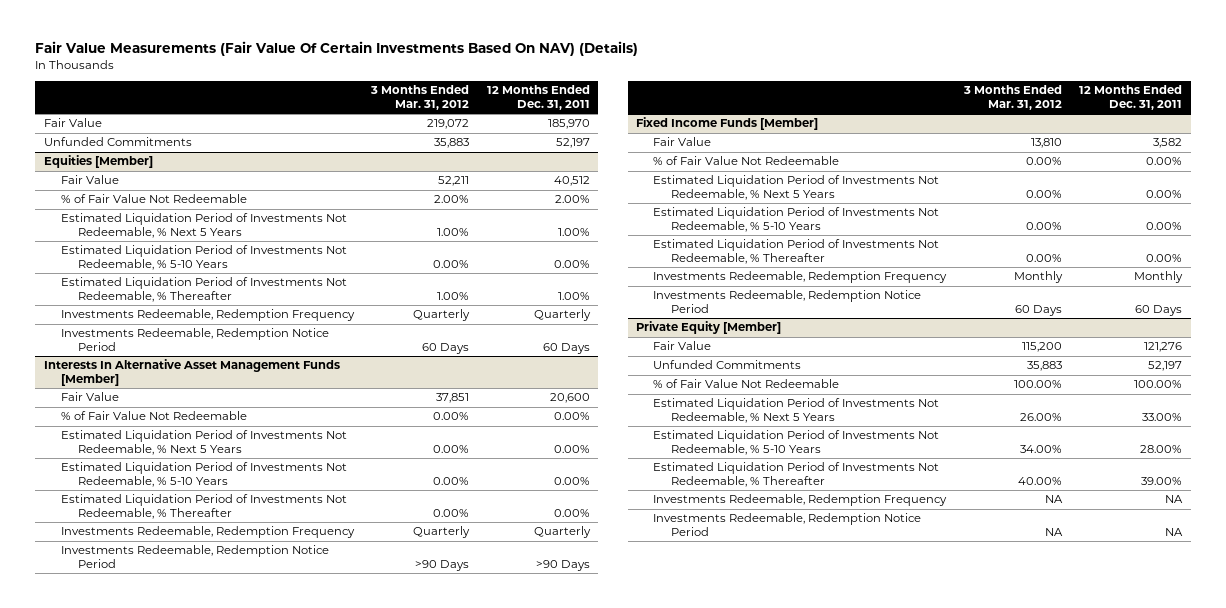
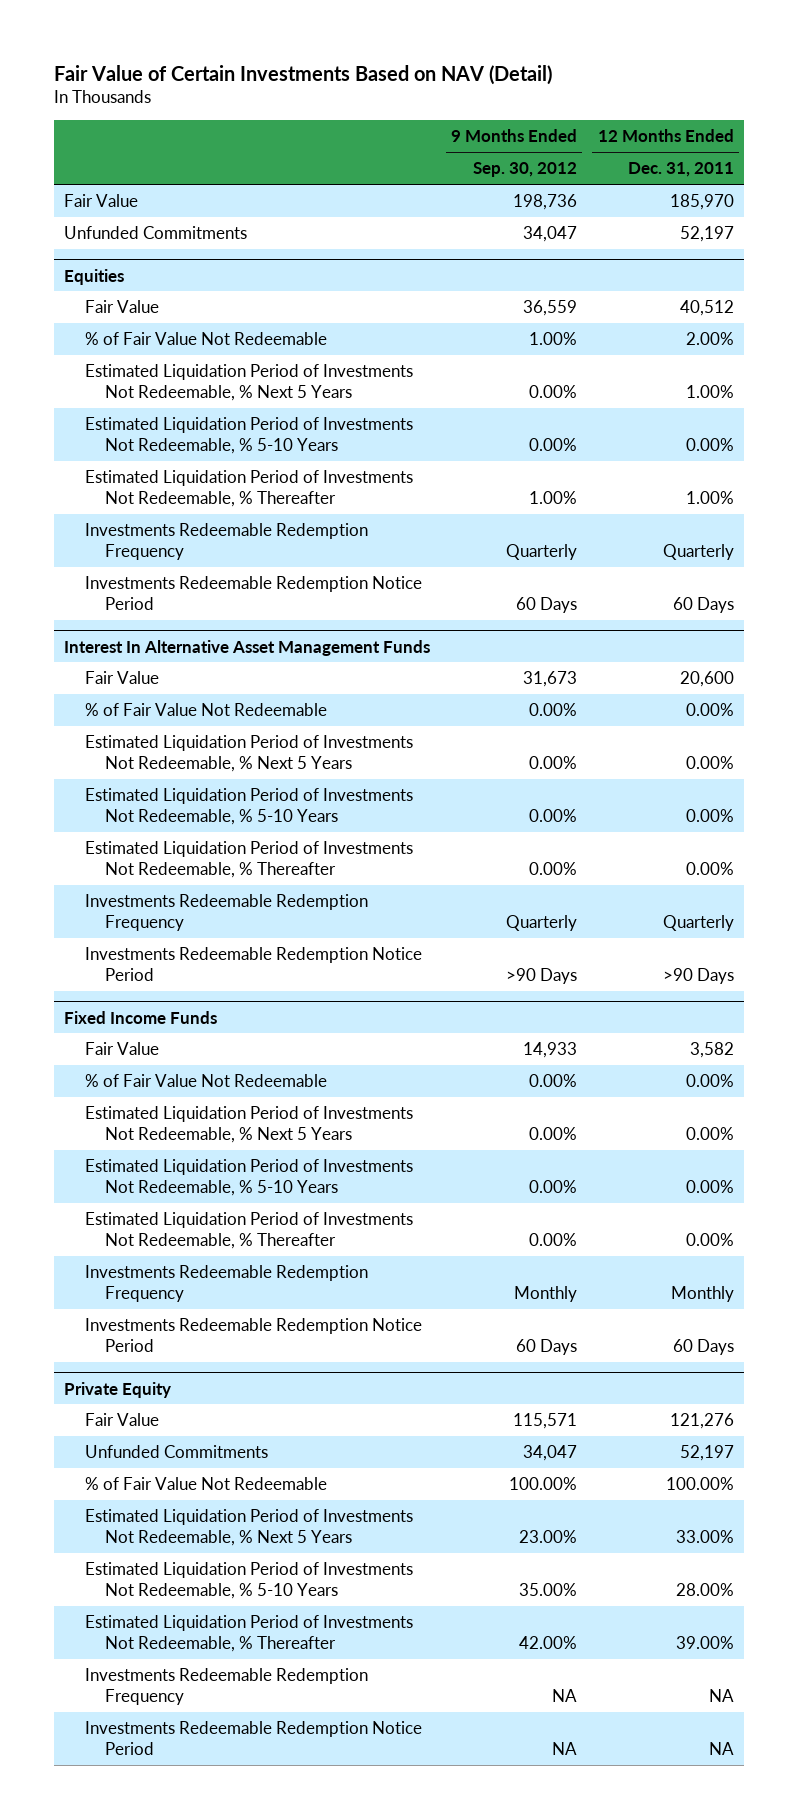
- Fair Value Measurements (Fair Value Of Certain Investments Based On NAV) (Details)
+ Fair Value of Certain Investments Based on NAV (Detail)
- | 3 Months Ended Mar. 31, 2012 | 12 Months Ended Dec. 31, 2011
+ | 9 Months Ended Sep. 30, 2012 | 12 Months Ended Dec. 31, 2011
- Equities [Member]
+ Equities
- Investments Redeemable, Redemption Frequency | Quarterly | Quarterly
- Investments Redeemable, Redemption Notice Period | 60 Days | 60 Days
- Interests In Alternative Asset Management Funds [Member]
+ Investments Redeemable Redemption Frequency | Quarterly | Quarterly
+ Investments Redeemable Redemption Notice Period | 60 Days | 60 Days
+ Interest In Alternative Asset Management Funds
- Investments Redeemable, Redemption Frequency | Quarterly | Quarterly
- Investments Redeemable, Redemption Notice Period | >90 Days | >90 Days
- Fixed Income Funds [Member]
+ Investments Redeemable Redemption Frequency | Quarterly | Quarterly
+ Investments Redeemable Redemption Notice Period | >90 Days | >90 Days
+ Fixed Income Funds
- Investments Redeemable, Redemption Frequency | Monthly | Monthly
- Investments Redeemable, Redemption Notice Period | 60 Days | 60 Days
- Private Equity [Member]
+ Investments Redeemable Redemption Frequency | Monthly | Monthly
+ Investments Redeemable Redemption Notice Period | 60 Days | 60 Days
+ Private Equity
- Investments Redeemable, Redemption Frequency | NA | NA
- Investments Redeemable, Redemption Notice Period | NA | NA
+ Investments Redeemable Redemption Frequency | NA | NA
+ Investments Redeemable Redemption Notice Period | NA | NA

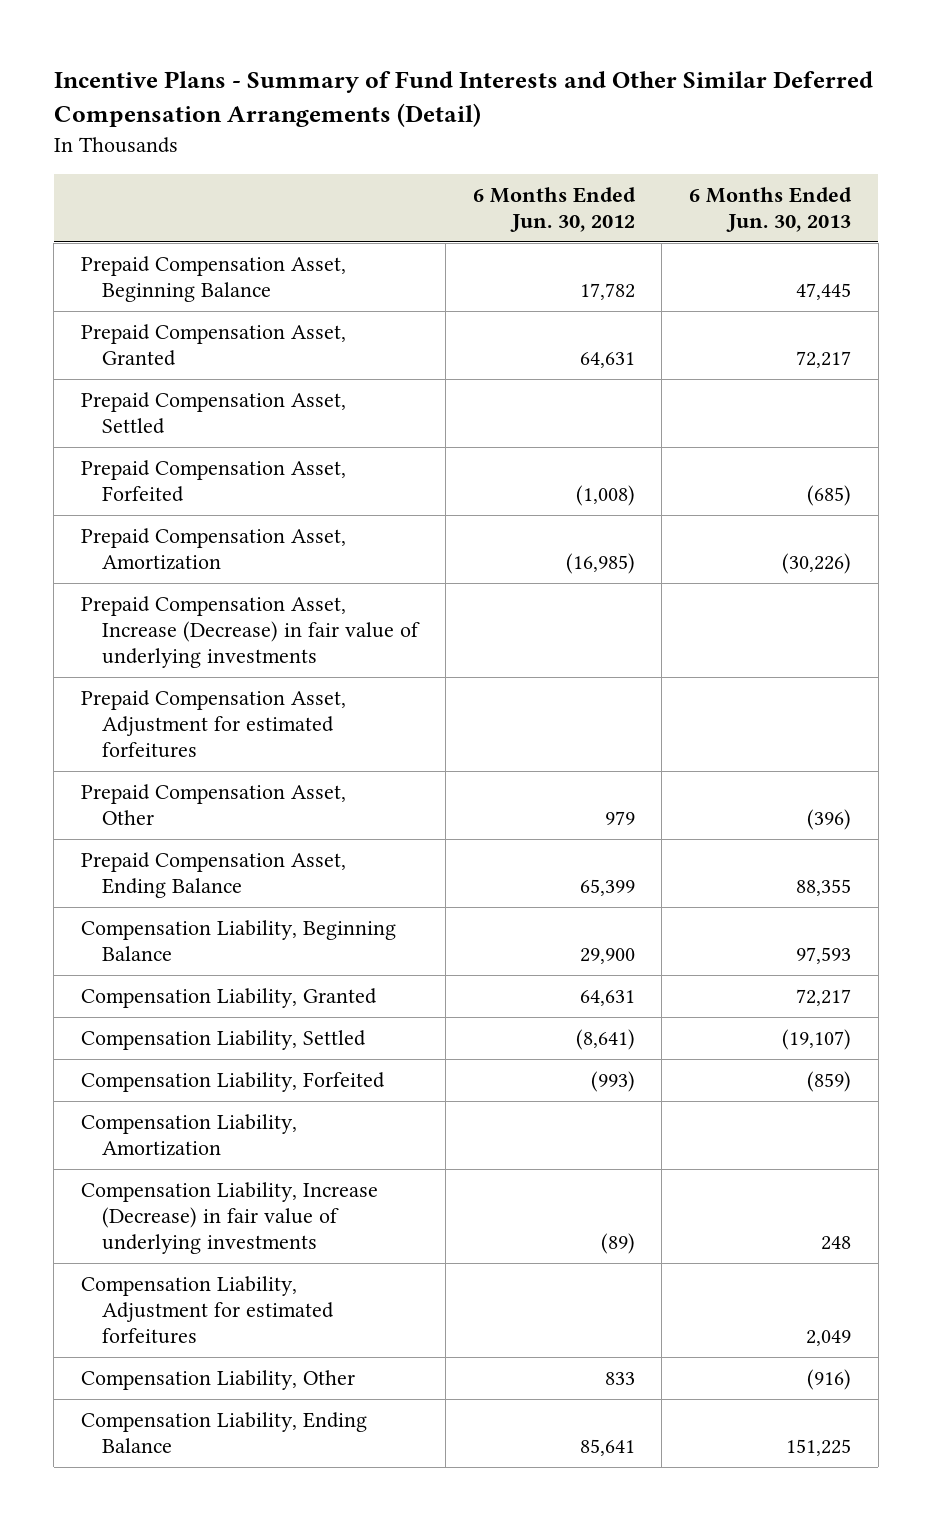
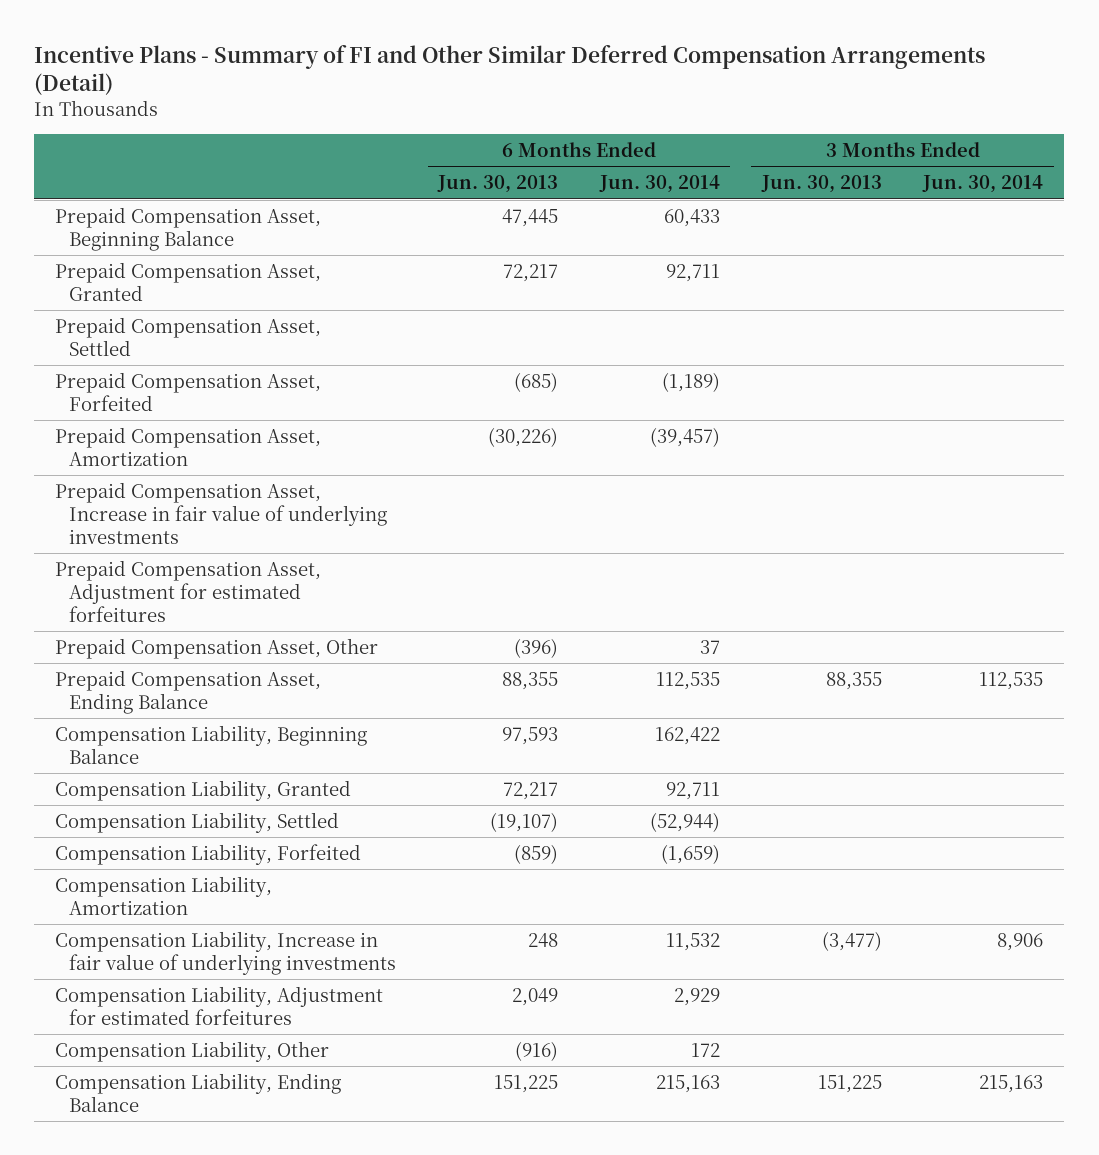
- Incentive Plans - Summary of Fund Interests and Other Similar Deferred Compensation Arrangements (Detail)
+ Incentive Plans - Summary of FI and Other Similar Deferred Compensation Arrangements (Detail)
- | 6 Months Ended Jun. 30, 2012 | 6 Months Ended Jun. 30, 2013
+ | 6 Months Ended Jun. 30, 2013 | 6 Months Ended Jun. 30, 2014 | 3 Months Ended Jun. 30, 2013 | 3 Months Ended Jun. 30, 2014
- Prepaid Compensation Asset, Increase (Decrease) in fair value of underlying investments
+ Prepaid Compensation Asset, Increase in fair value of underlying investments
- Compensation Liability, Increase (Decrease) in fair value of underlying investments | (89) | 248
+ Compensation Liability, Increase in fair value of underlying investments | 248 | 11,532 | (3,477) | 8,906

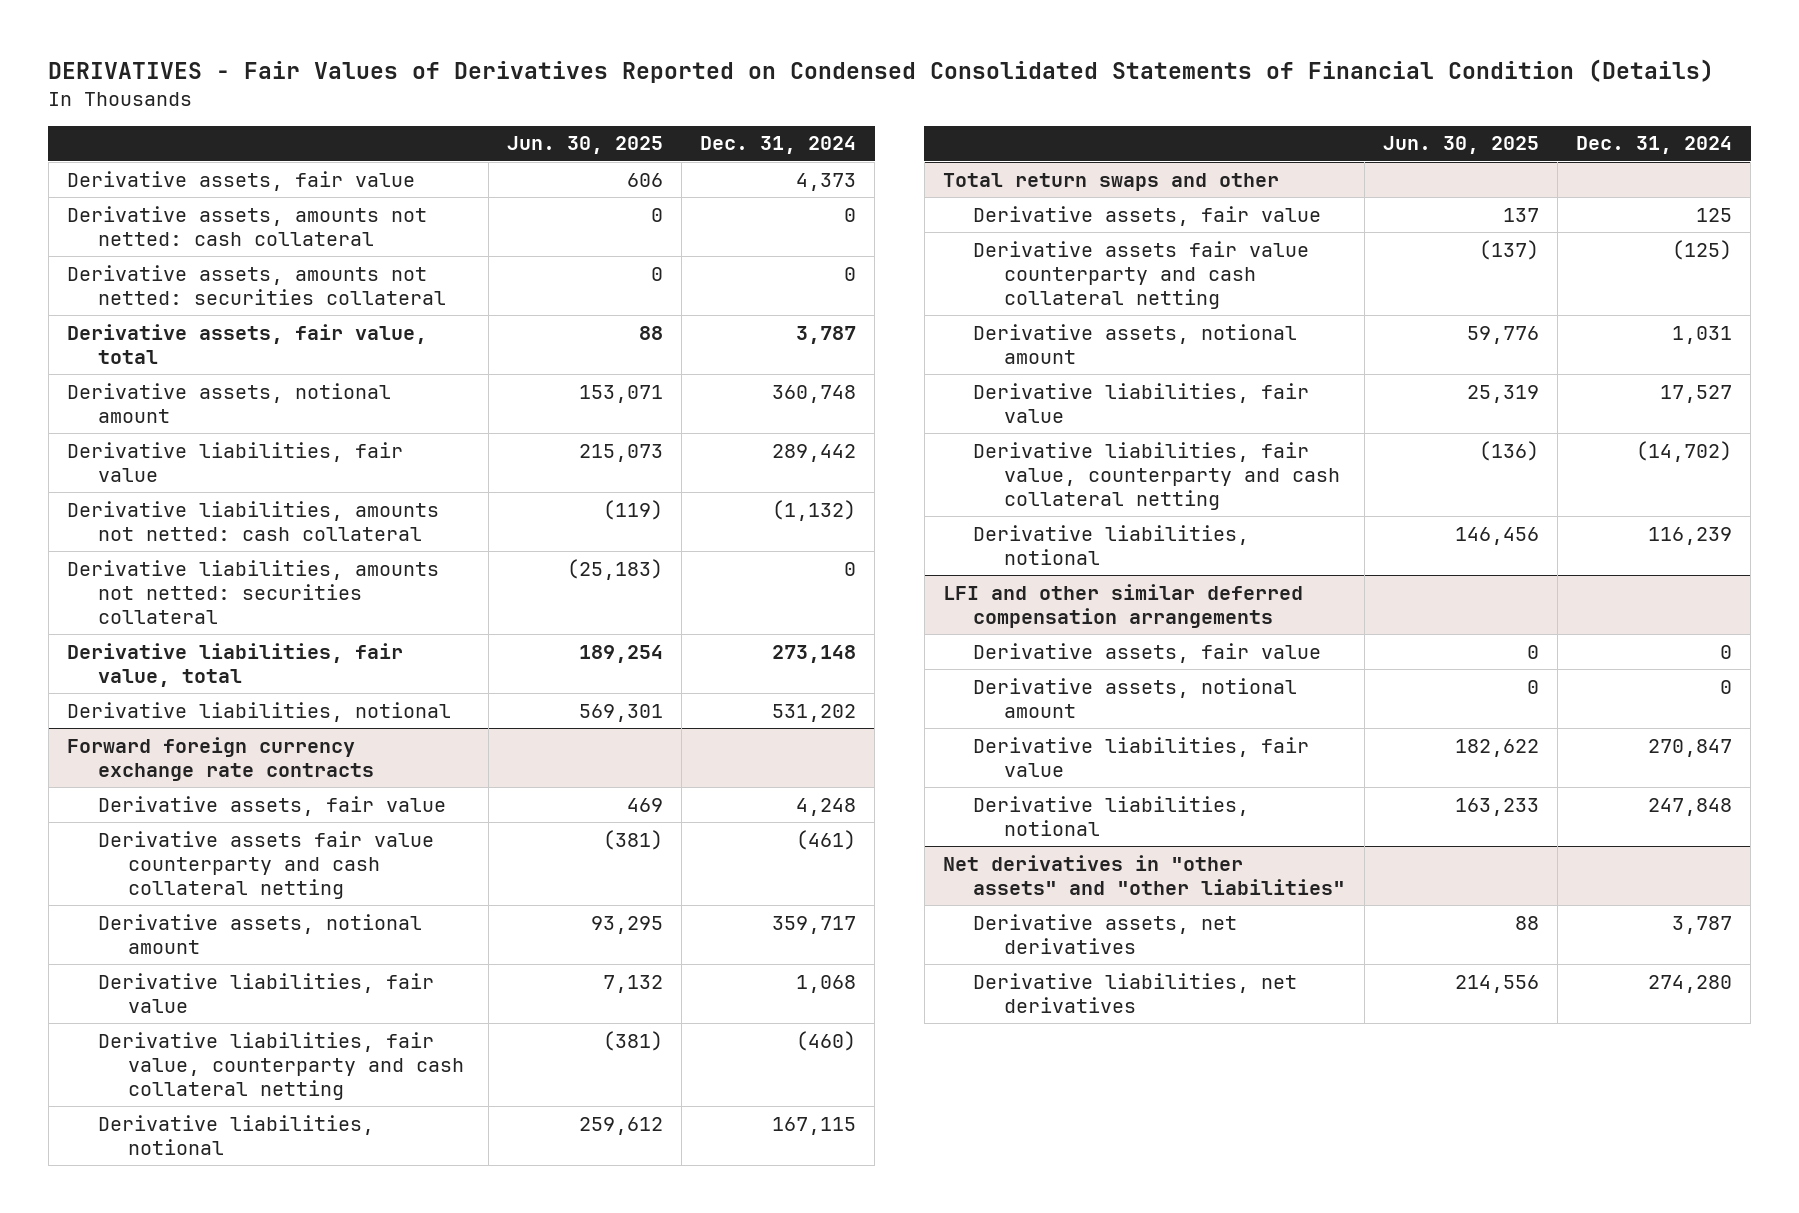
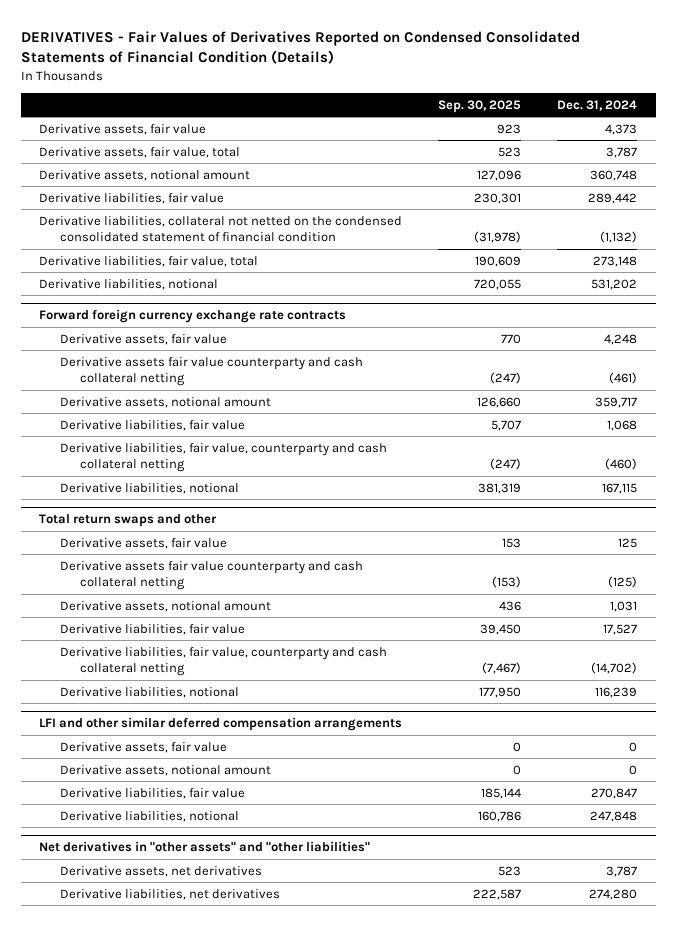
- | Jun. 30, 2025 | Dec. 31, 2024
+ | Sep. 30, 2025 | Dec. 31, 2024
- Derivative assets, amounts not netted: cash collateral | 0 | 0
- Derivative assets, amounts not netted: securities collateral | 0 | 0
- Derivative liabilities, amounts not netted: cash collateral | (119) | (1,132)
- Derivative liabilities, amounts not netted: securities collateral | (25,183) | 0
+ Derivative liabilities, collateral not netted on the condensed consolidated statement of financial condition | (31,978) | (1,132)

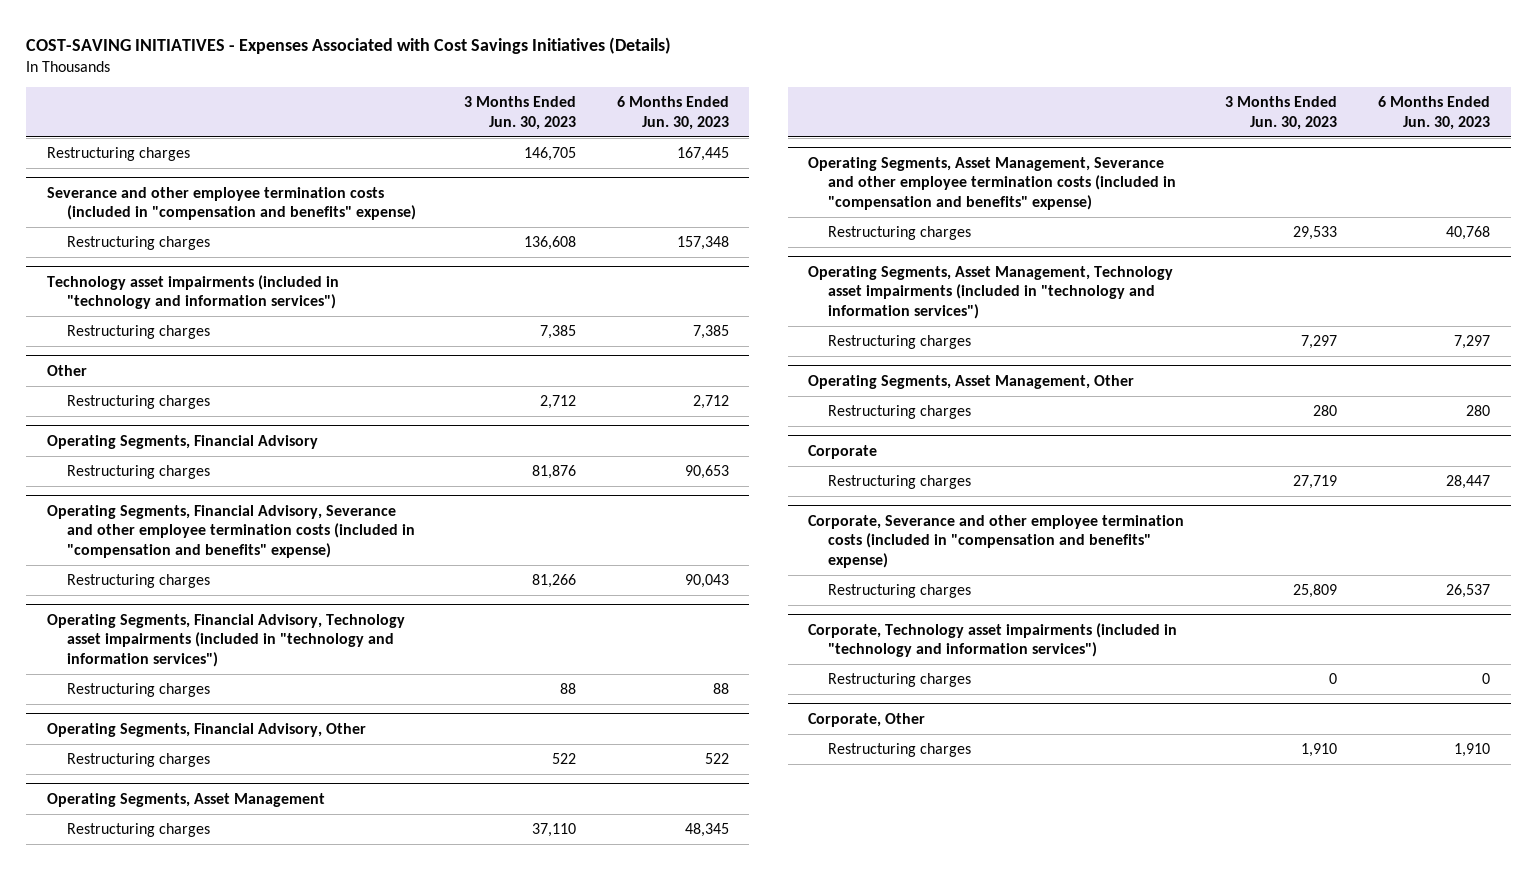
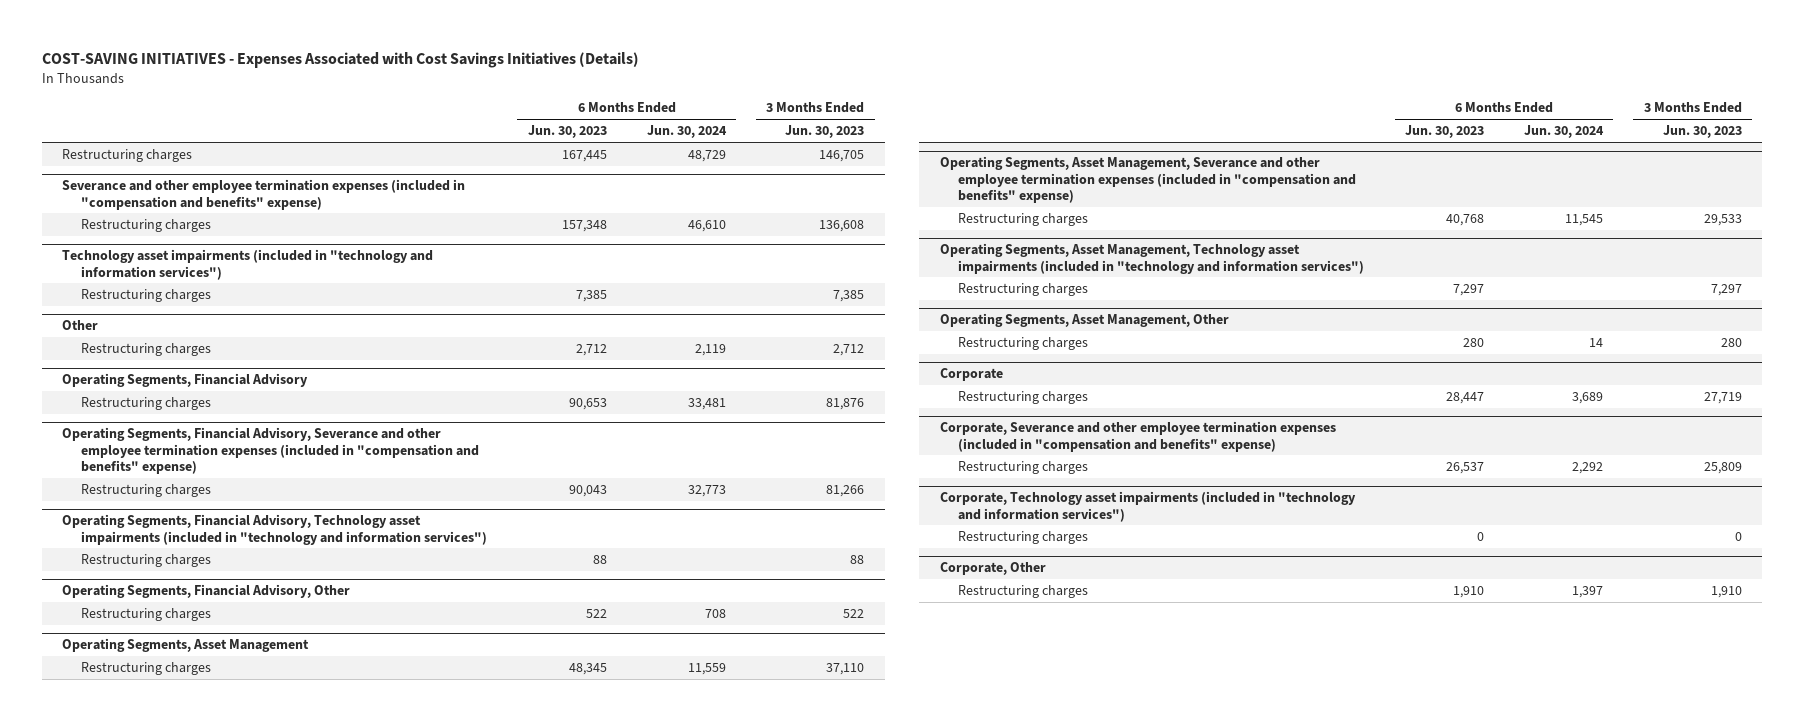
- | 3 Months Ended Jun. 30, 2023 | 6 Months Ended Jun. 30, 2023
+ | 6 Months Ended Jun. 30, 2023 | 6 Months Ended Jun. 30, 2024 | 3 Months Ended Jun. 30, 2023
- Severance and other employee termination costs (included in "compensation and benefits" expense)
+ Severance and other employee termination expenses (included in "compensation and benefits" expense)
- Operating Segments, Financial Advisory, Severance and other employee termination costs (included in "compensation and benefits" expense)
+ Operating Segments, Financial Advisory, Severance and other employee termination expenses (included in "compensation and benefits" expense)
- Operating Segments, Asset Management, Severance and other employee termination costs (included in "compensation and benefits" expense)
+ Operating Segments, Asset Management, Severance and other employee termination expenses (included in "compensation and benefits" expense)
- Corporate, Severance and other employee termination costs (included in "compensation and benefits" expense)
+ Corporate, Severance and other employee termination expenses (included in "compensation and benefits" expense)

